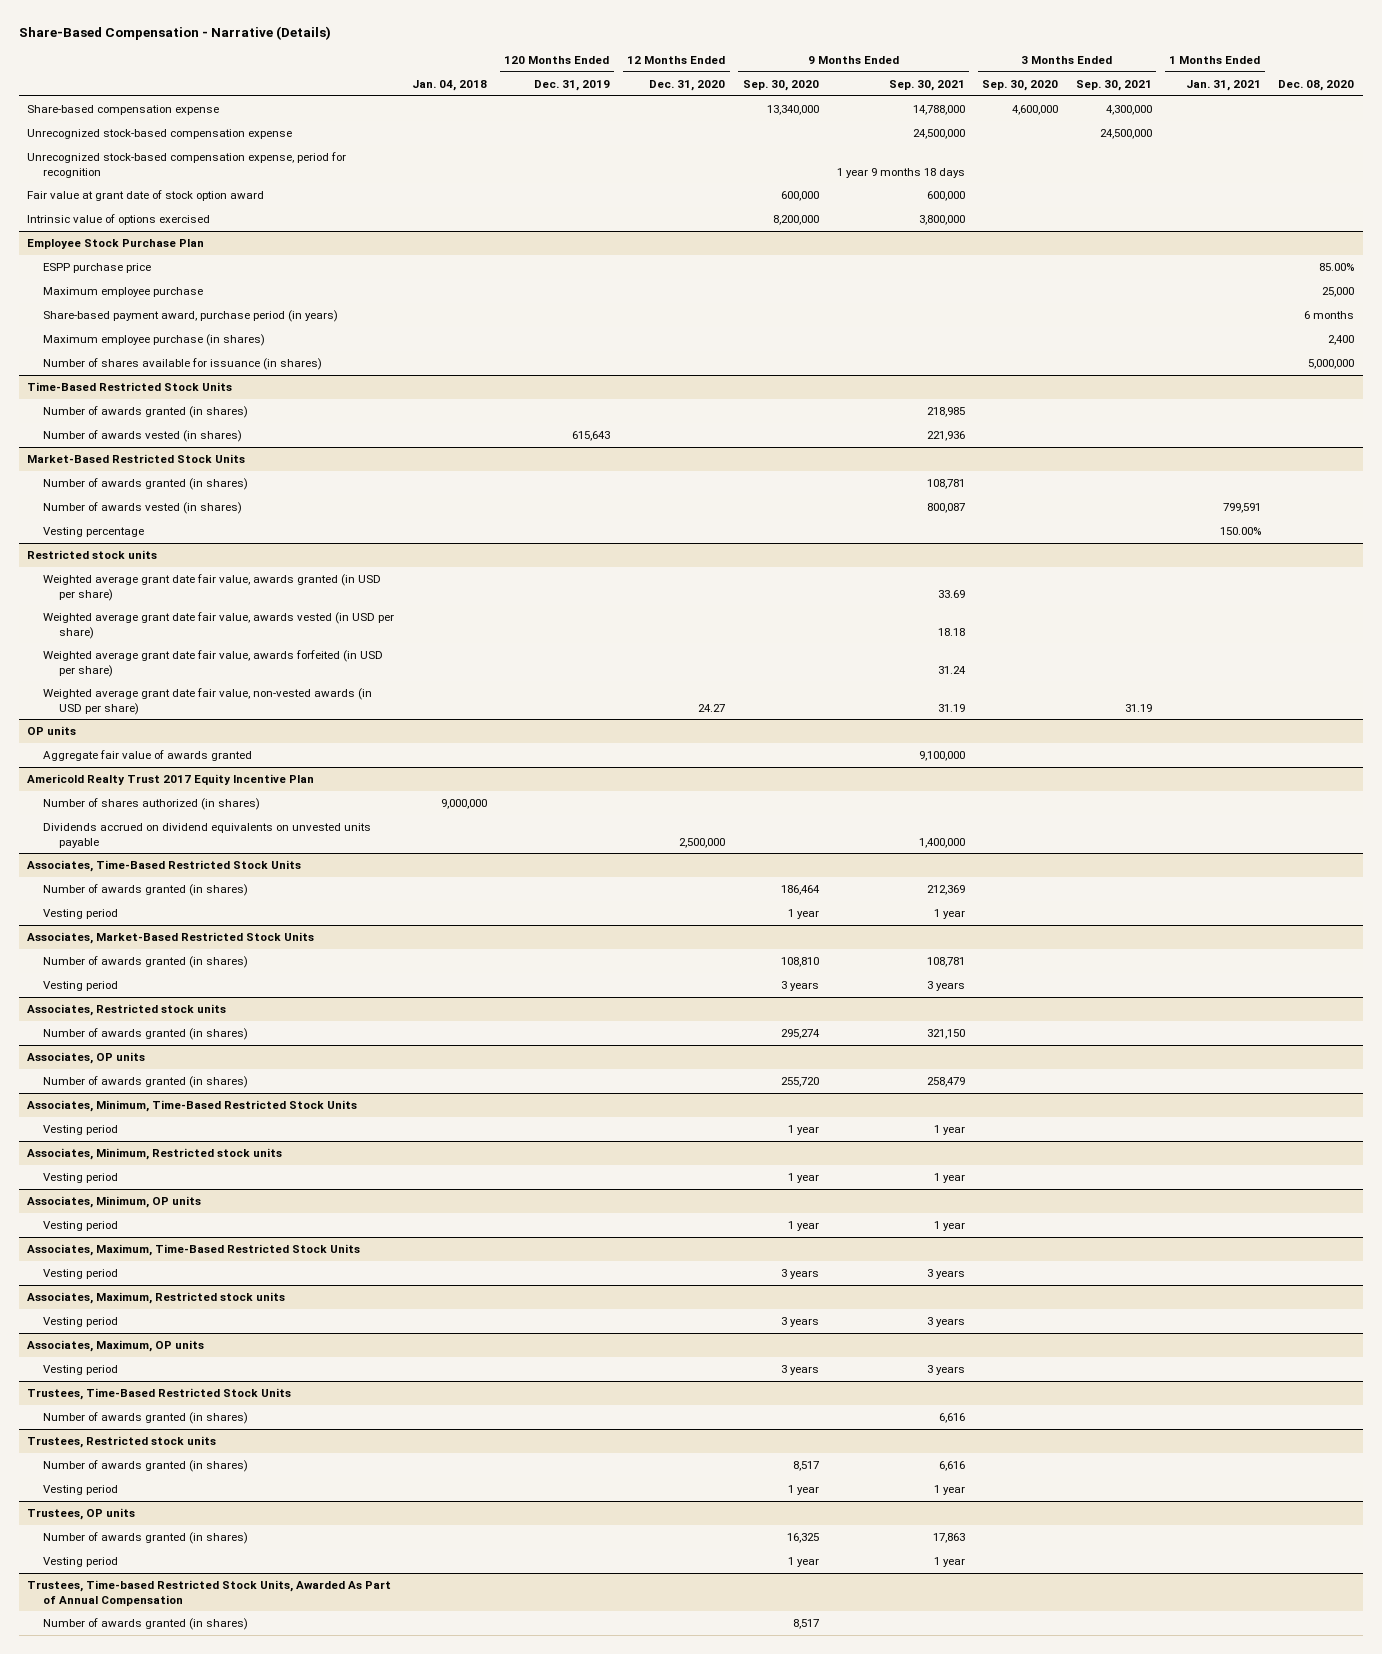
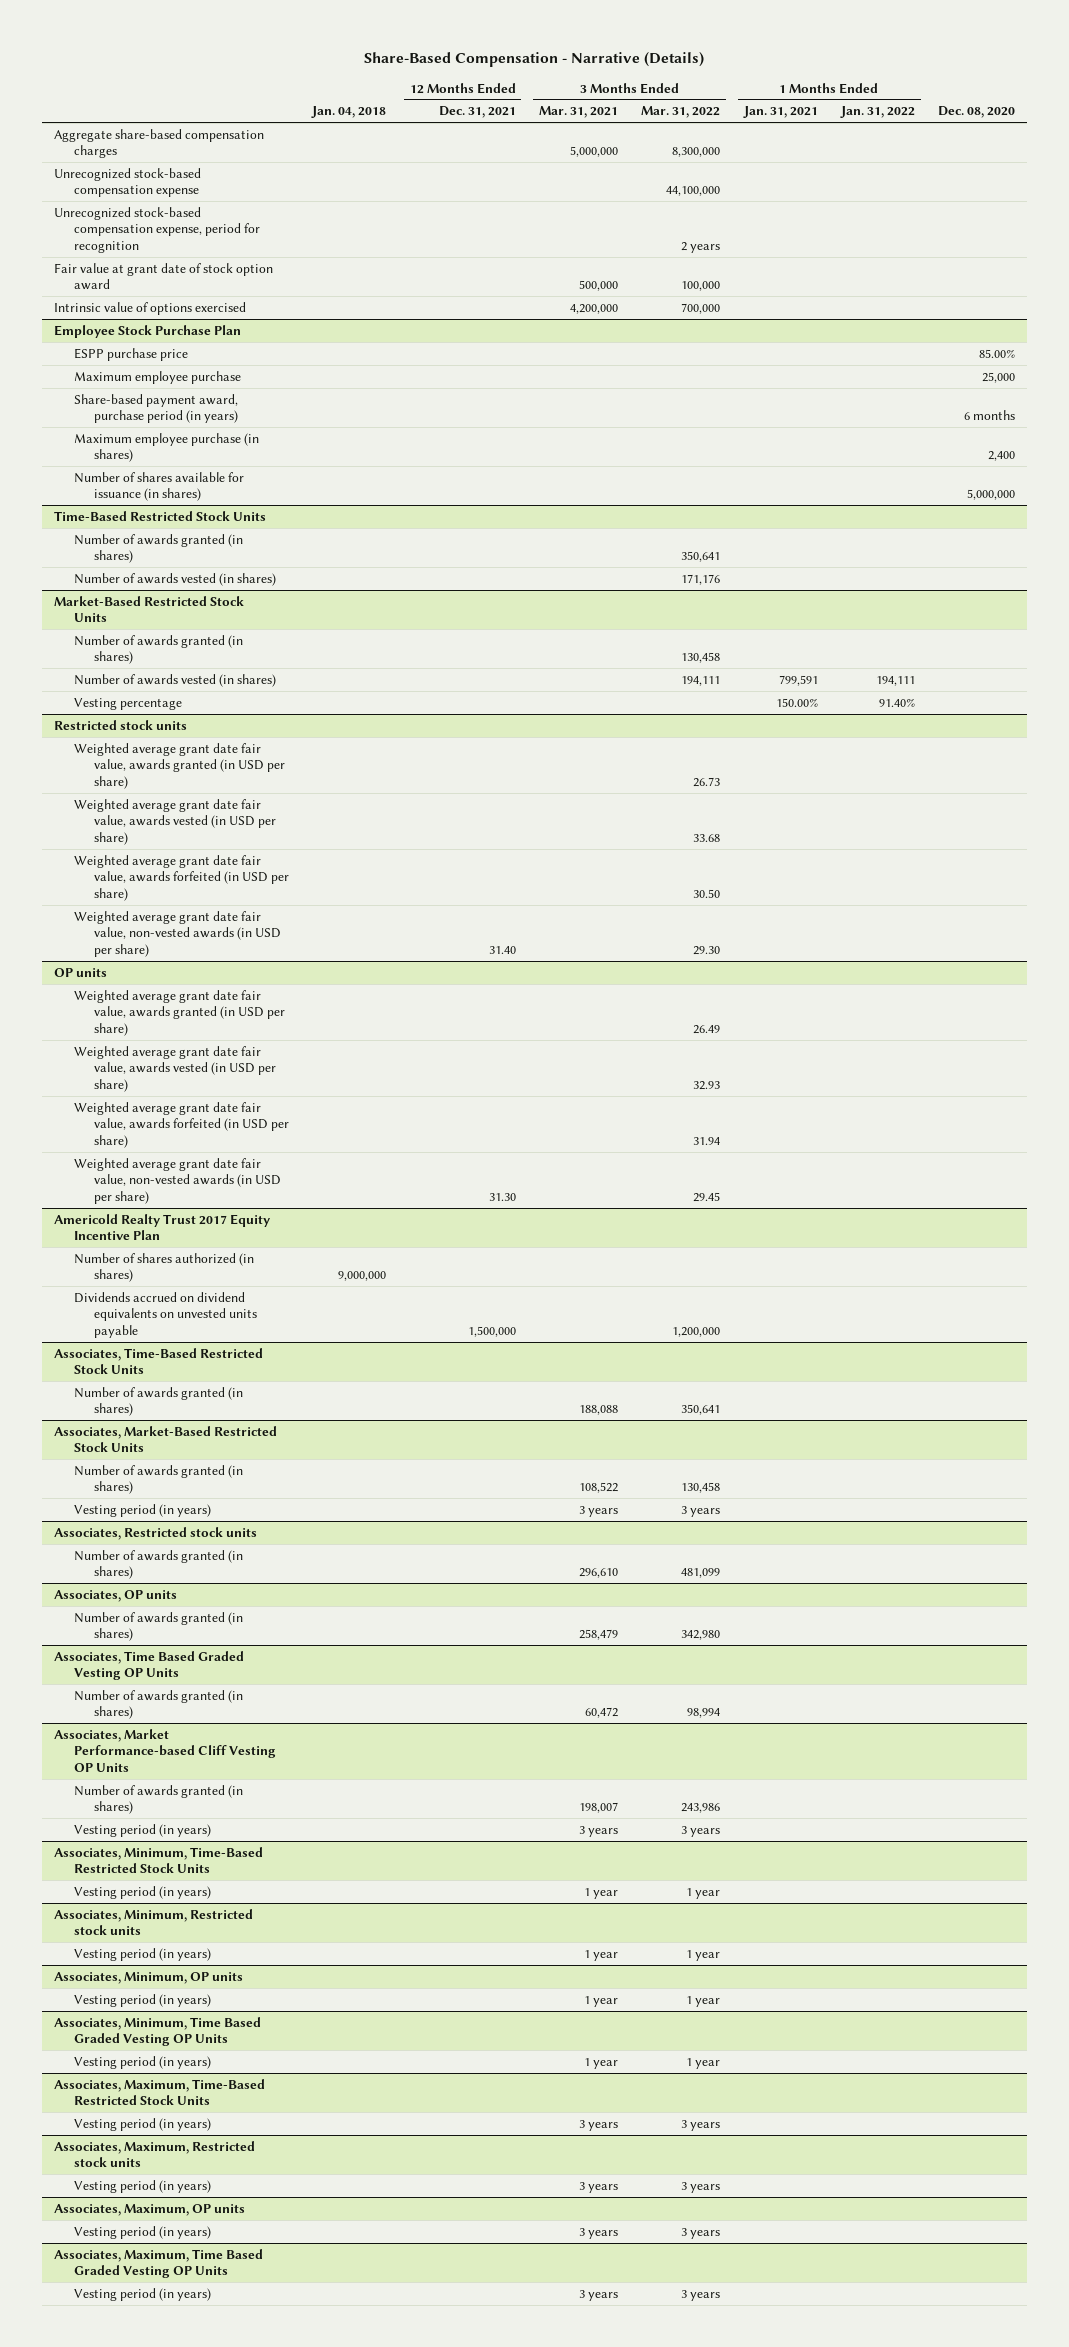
- | Jan. 04, 2018 | 120 Months Ended Dec. 31, 2019 | 12 Months Ended Dec. 31, 2020 | 9 Months Ended Sep. 30, 2020 | 9 Months Ended Sep. 30, 2021 | 3 Months Ended Sep. 30, 2020 | 3 Months Ended Sep. 30, 2021 | 1 Months Ended Jan. 31, 2021 | Dec. 08, 2020
+ | Jan. 04, 2018 | 12 Months Ended Dec. 31, 2021 | 3 Months Ended Mar. 31, 2021 | 3 Months Ended Mar. 31, 2022 | 1 Months Ended Jan. 31, 2021 | 1 Months Ended Jan. 31, 2022 | Dec. 08, 2020
- Share-based compensation expense | | | | 13,340,000 | 14,788,000 | 4,600,000 | 4,300,000 | |
+ Aggregate share-based compensation charges | | | 5,000,000 | 8,300,000 | | |
@ OP units
- Aggregate fair value of awards granted | | | | | 9,100,000 | | | |
+ Weighted average grant date fair value, awards granted (in USD per share) | | | | 26.49 | | |
+ Weighted average grant date fair value, awards vested (in USD per share) | | | | 32.93 | | |
+ Weighted average grant date fair value, awards forfeited (in USD per share) | | | | 31.94 | | |
+ Weighted average grant date fair value, non-vested awards (in USD per share) | | 31.30 | | 29.45 | | |
@ Associates, Time-Based Restricted Stock Units
- Vesting period | | | | 1 year | 1 year | | | |
@ Associates, Market-Based Restricted Stock Units
- Vesting period | | | | 3 years | 3 years | | | |
+ Vesting period (in years) | | | 3 years | 3 years | | |
+ Associates, Time Based Graded Vesting OP Units
+ Number of awards granted (in shares) | | | 60,472 | 98,994 | | |
+ Associates, Market Performance-based Cliff Vesting OP Units
+ Number of awards granted (in shares) | | | 198,007 | 243,986 | | |
+ Vesting period (in years) | | | 3 years | 3 years | | |
@ Associates, Minimum, Time-Based Restricted Stock Units
- Vesting period | | | | 1 year | 1 year | | | |
+ Vesting period (in years) | | | 1 year | 1 year | | |
@ Associates, Minimum, Restricted stock units
- Vesting period | | | | 1 year | 1 year | | | |
+ Vesting period (in years) | | | 1 year | 1 year | | |
@ Associates, Minimum, OP units
- Vesting period | | | | 1 year | 1 year | | | |
+ Vesting period (in years) | | | 1 year | 1 year | | |
+ Associates, Minimum, Time Based Graded Vesting OP Units
+ Vesting period (in years) | | | 1 year | 1 year | | |
@ Associates, Maximum, Time-Based Restricted Stock Units
- Vesting period | | | | 3 years | 3 years | | | |
+ Vesting period (in years) | | | 3 years | 3 years | | |
@ Associates, Maximum, Restricted stock units
- Vesting period | | | | 3 years | 3 years | | | |
+ Vesting period (in years) | | | 3 years | 3 years | | |
@ Associates, Maximum, OP units
- Vesting period | | | | 3 years | 3 years | | | |
- Trustees, Time-Based Restricted Stock Units
- Number of awards granted (in shares) | | | | | 6,616 | | | |
- Trustees, Restricted stock units
- Number of awards granted (in shares) | | | | 8,517 | 6,616 | | | |
- Vesting period | | | | 1 year | 1 year | | | |
- Trustees, OP units
- Number of awards granted (in shares) | | | | 16,325 | 17,863 | | | |
- Vesting period | | | | 1 year | 1 year | | | |
- Trustees, Time-based Restricted Stock Units, Awarded As Part of Annual Compensation
- Number of awards granted (in shares) | | | | 8,517 | | | | |
@ Associates, Maximum, OP units
+ Vesting period (in years) | | | 3 years | 3 years | | |
+ Associates, Maximum, Time Based Graded Vesting OP Units
+ Vesting period (in years) | | | 3 years | 3 years | | |

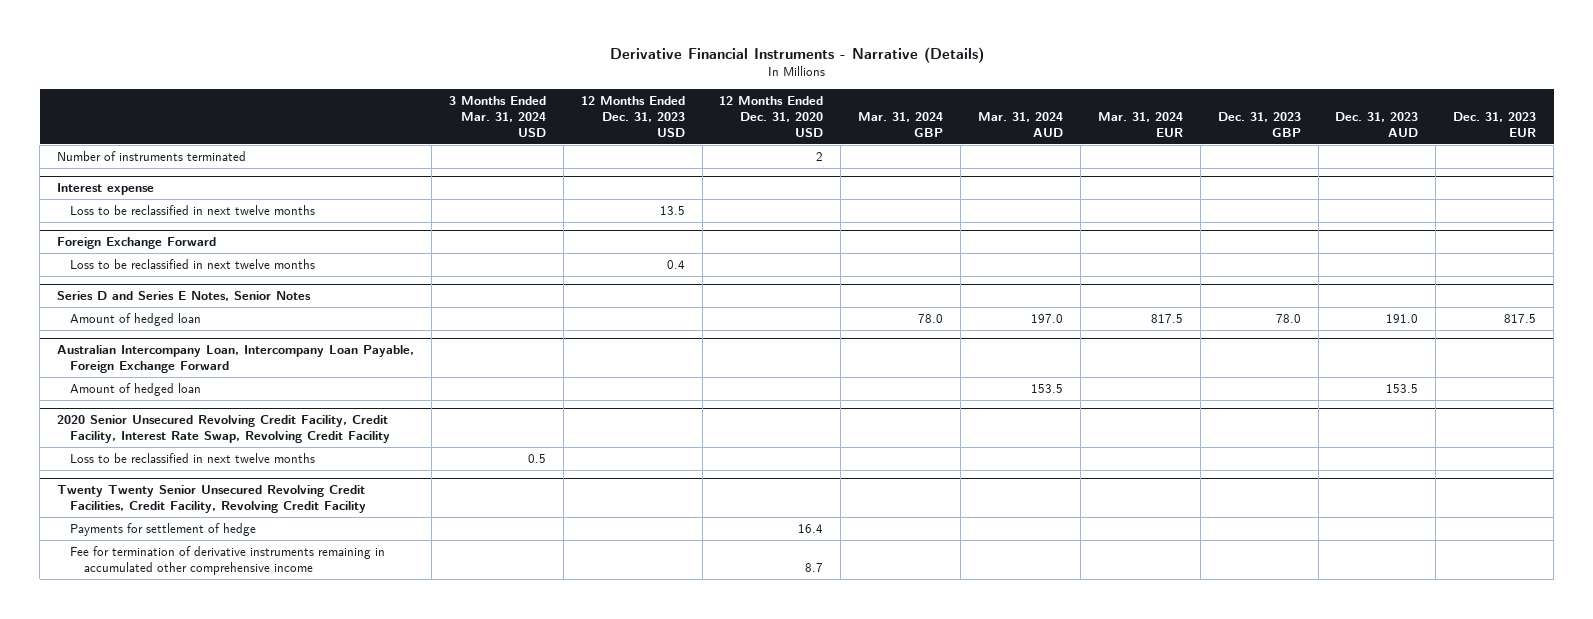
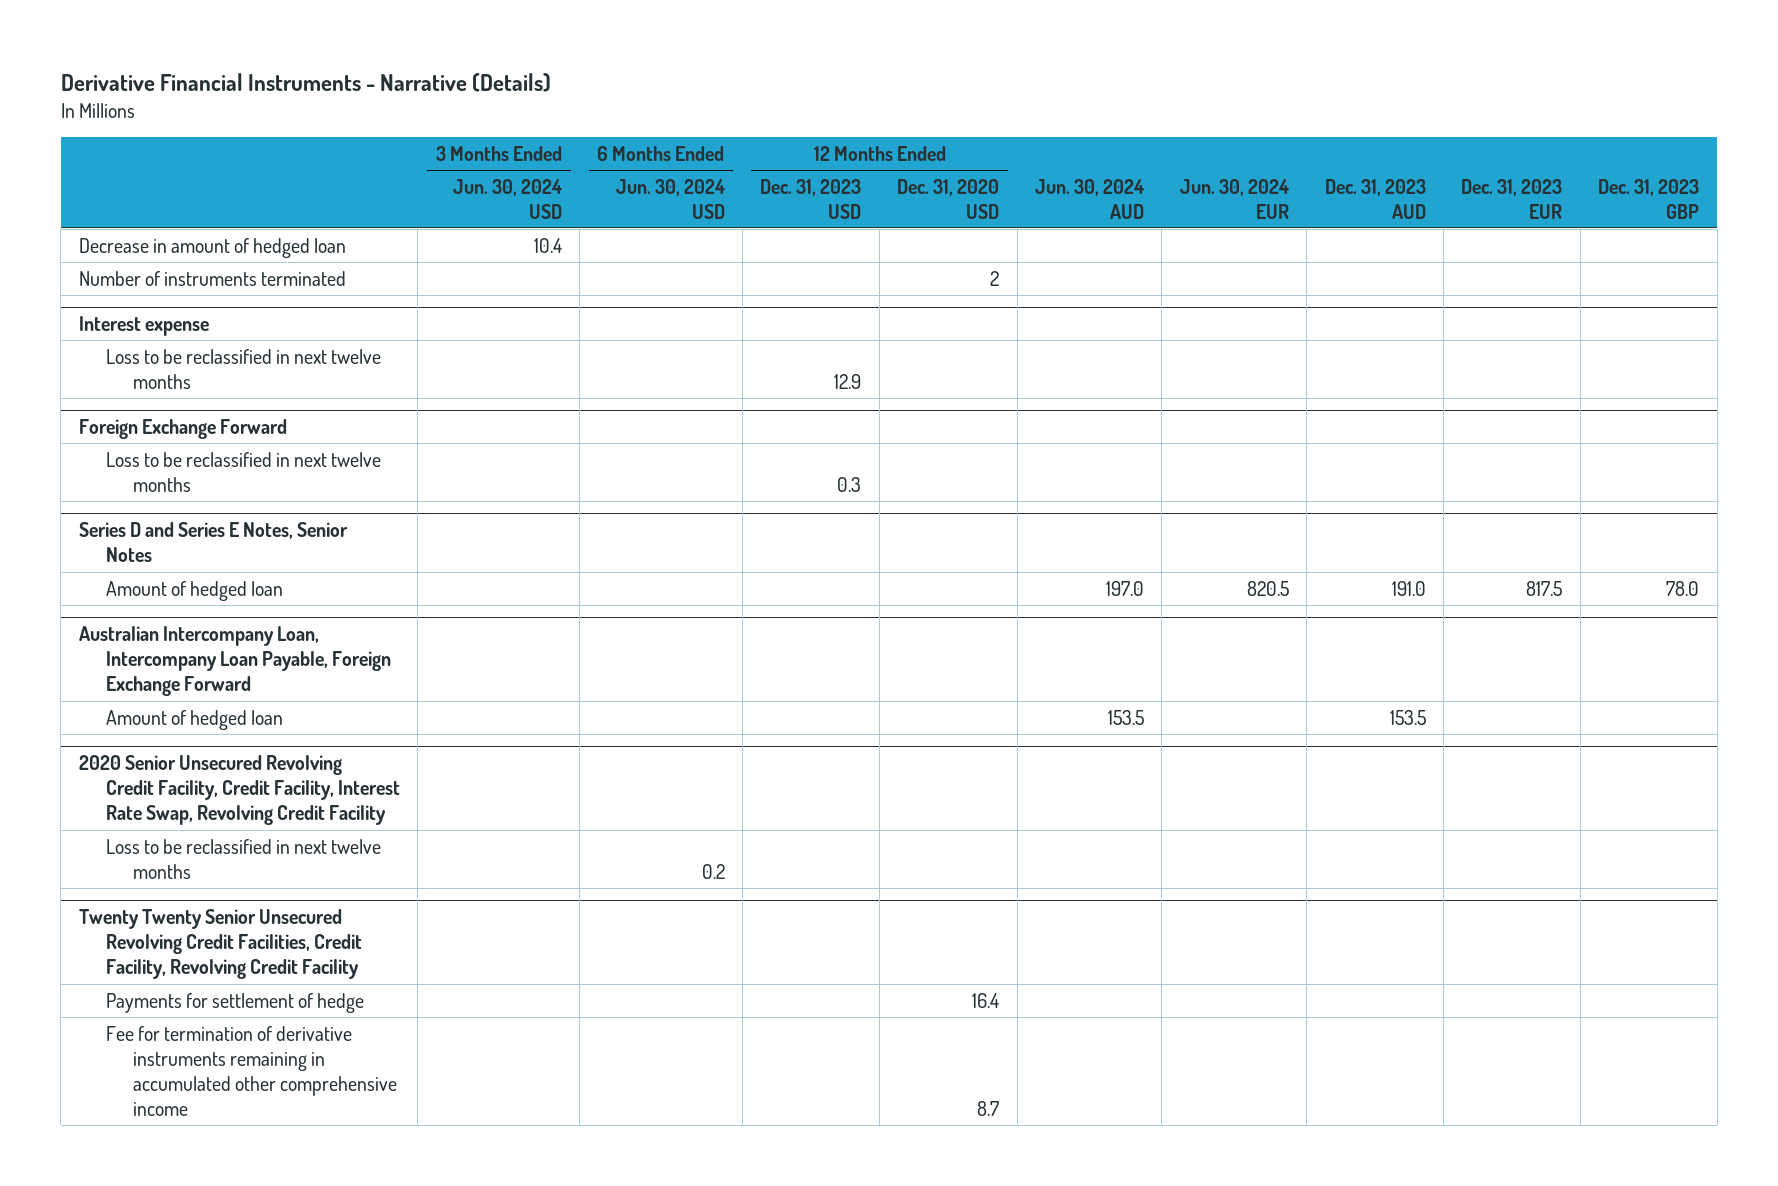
- | 3 Months Ended Mar. 31, 2024 USD | 12 Months Ended Dec. 31, 2023 USD | 12 Months Ended Dec. 31, 2020 USD | Mar. 31, 2024 GBP | Mar. 31, 2024 AUD | Mar. 31, 2024 EUR | Dec. 31, 2023 GBP | Dec. 31, 2023 AUD | Dec. 31, 2023 EUR
+ | 3 Months Ended Jun. 30, 2024 USD | 6 Months Ended Jun. 30, 2024 USD | 12 Months Ended Dec. 31, 2023 USD | 12 Months Ended Dec. 31, 2020 USD | Jun. 30, 2024 AUD | Jun. 30, 2024 EUR | Dec. 31, 2023 AUD | Dec. 31, 2023 EUR | Dec. 31, 2023 GBP
+ Decrease in amount of hedged loan | 10.4 | | | | | | | |
@ Interest expense
- Loss to be reclassified in next twelve months | | 13.5 | | | | | | |
+ Loss to be reclassified in next twelve months | | | 12.9 | | | | | |
@ Foreign Exchange Forward
- Loss to be reclassified in next twelve months | | 0.4 | | | | | | |
+ Loss to be reclassified in next twelve months | | | 0.3 | | | | | |

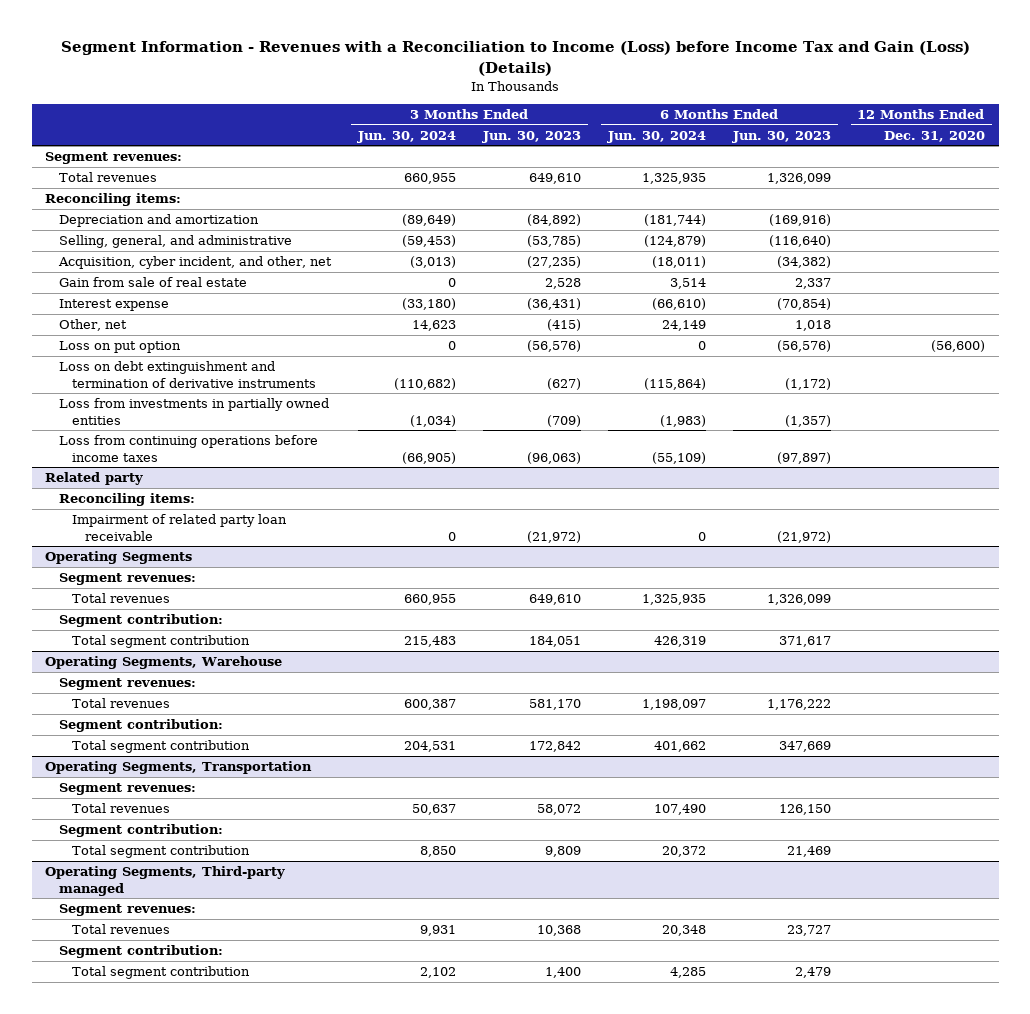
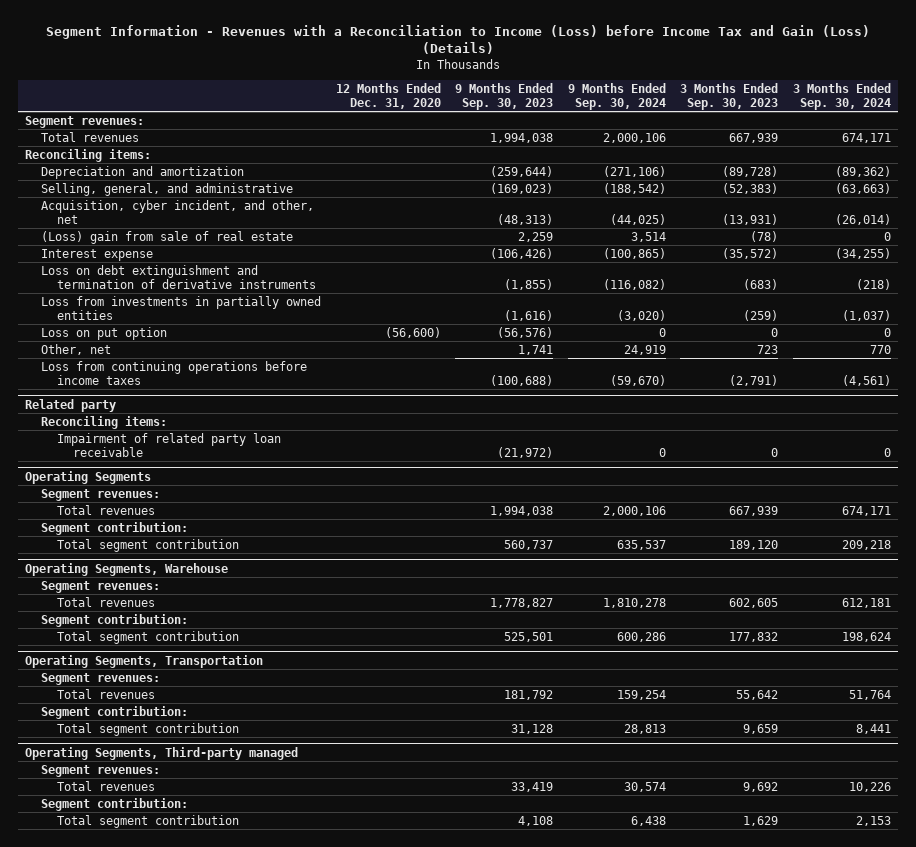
- | 3 Months Ended Jun. 30, 2024 | 3 Months Ended Jun. 30, 2023 | 6 Months Ended Jun. 30, 2024 | 6 Months Ended Jun. 30, 2023 | 12 Months Ended Dec. 31, 2020
+ | 12 Months Ended Dec. 31, 2020 | 9 Months Ended Sep. 30, 2023 | 9 Months Ended Sep. 30, 2024 | 3 Months Ended Sep. 30, 2023 | 3 Months Ended Sep. 30, 2024
- Gain from sale of real estate | 0 | 2,528 | 3,514 | 2,337 |
+ (Loss) gain from sale of real estate | | 2,259 | 3,514 | (78) | 0
moved down: Loss on put option | (56,600) | (56,576) | 0 | 0 | 0
moved down: Other, net | | 1,741 | 24,919 | 723 | 770

